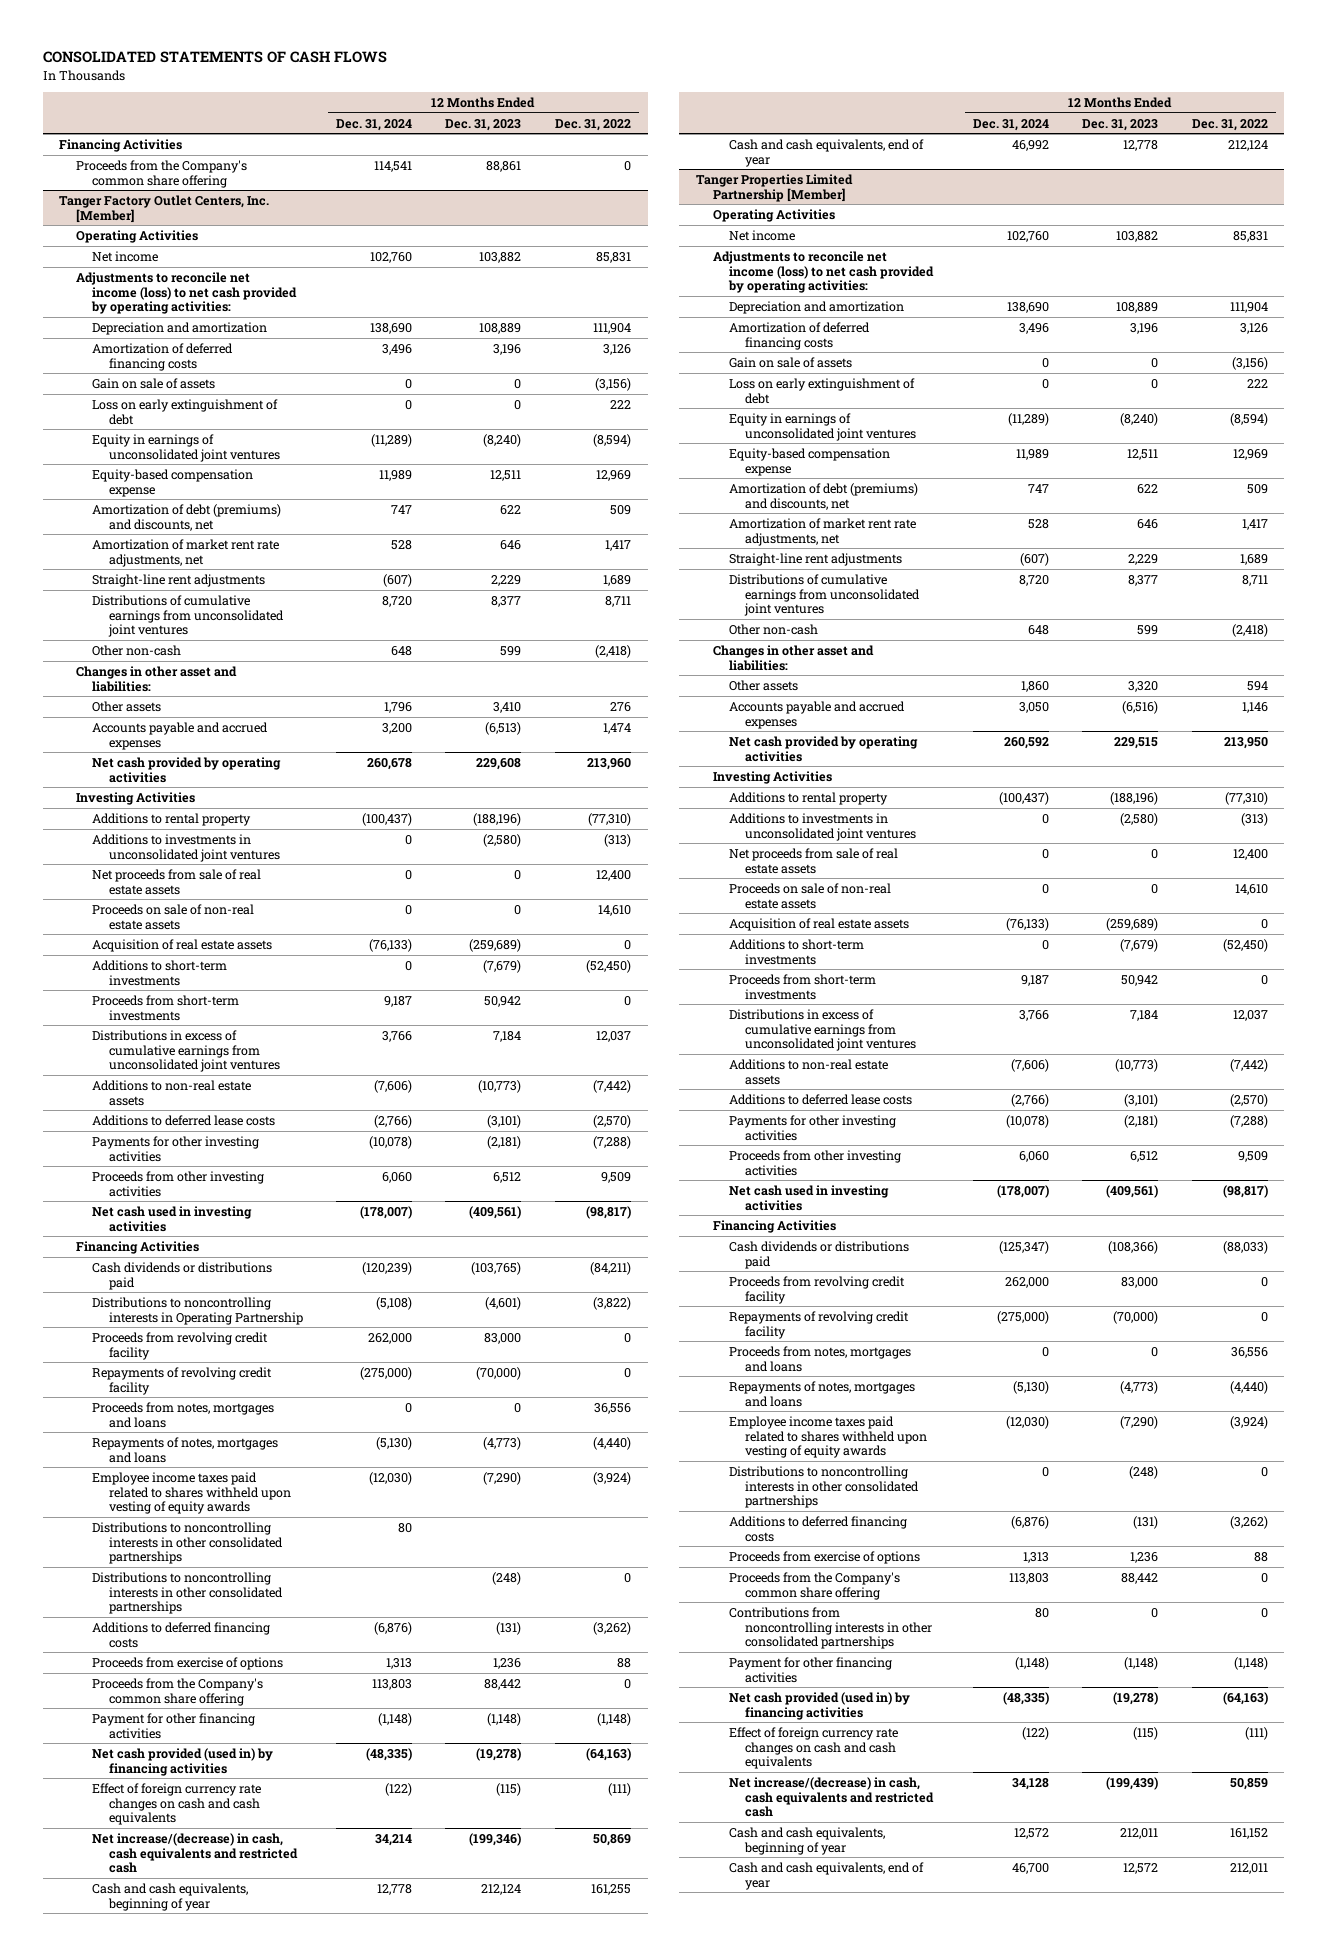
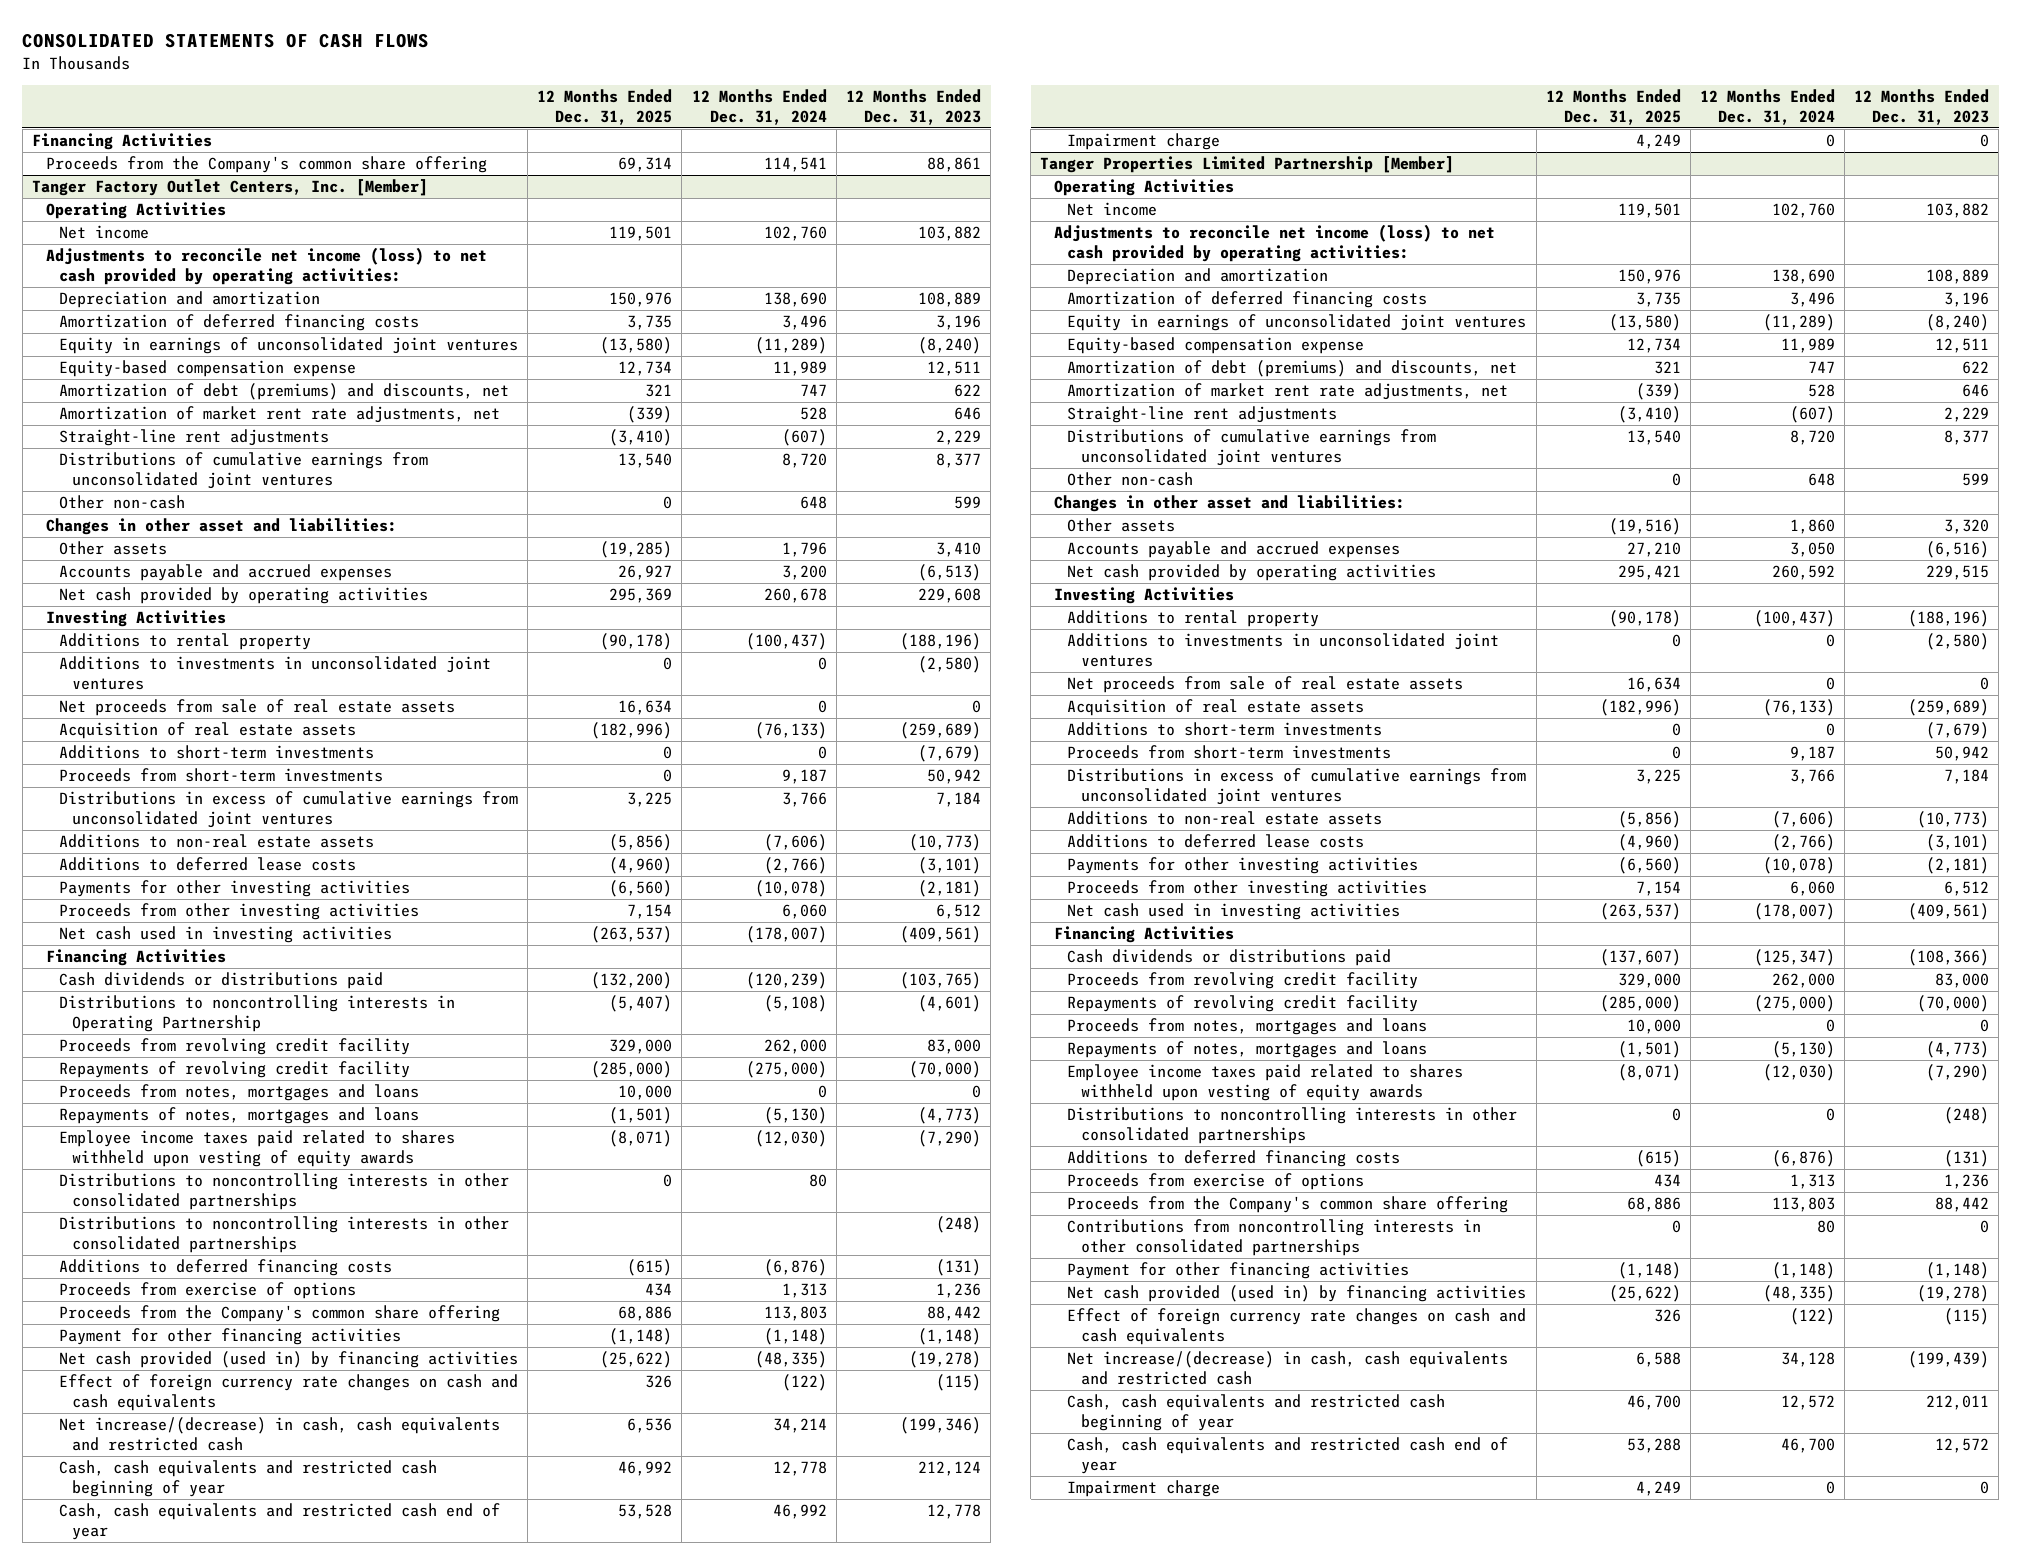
- | 12 Months Ended Dec. 31, 2024 | 12 Months Ended Dec. 31, 2023 | 12 Months Ended Dec. 31, 2022
+ | 12 Months Ended Dec. 31, 2025 | 12 Months Ended Dec. 31, 2024 | 12 Months Ended Dec. 31, 2023
@ Tanger Factory Outlet Centers, Inc. [Member]
- Gain on sale of assets | 0 | 0 | (3,156)
- Loss on early extinguishment of debt | 0 | 0 | 222
- Proceeds on sale of non-real estate assets | 0 | 0 | 14,610
- Cash and cash equivalents, beginning of year | 12,778 | 212,124 | 161,255
- Cash and cash equivalents, end of year | 46,992 | 12,778 | 212,124
+ Cash, cash equivalents and restricted cash beginning of year | 46,992 | 12,778 | 212,124
+ Cash, cash equivalents and restricted cash end of year | 53,528 | 46,992 | 12,778
+ Impairment charge | 4,249 | 0 | 0
@ Tanger Properties Limited Partnership [Member]
- Gain on sale of assets | 0 | 0 | (3,156)
- Loss on early extinguishment of debt | 0 | 0 | 222
- Proceeds on sale of non-real estate assets | 0 | 0 | 14,610
- Cash and cash equivalents, beginning of year | 12,572 | 212,011 | 161,152
- Cash and cash equivalents, end of year | 46,700 | 12,572 | 212,011
+ Cash, cash equivalents and restricted cash beginning of year | 46,700 | 12,572 | 212,011
+ Cash, cash equivalents and restricted cash end of year | 53,288 | 46,700 | 12,572
+ Impairment charge | 4,249 | 0 | 0

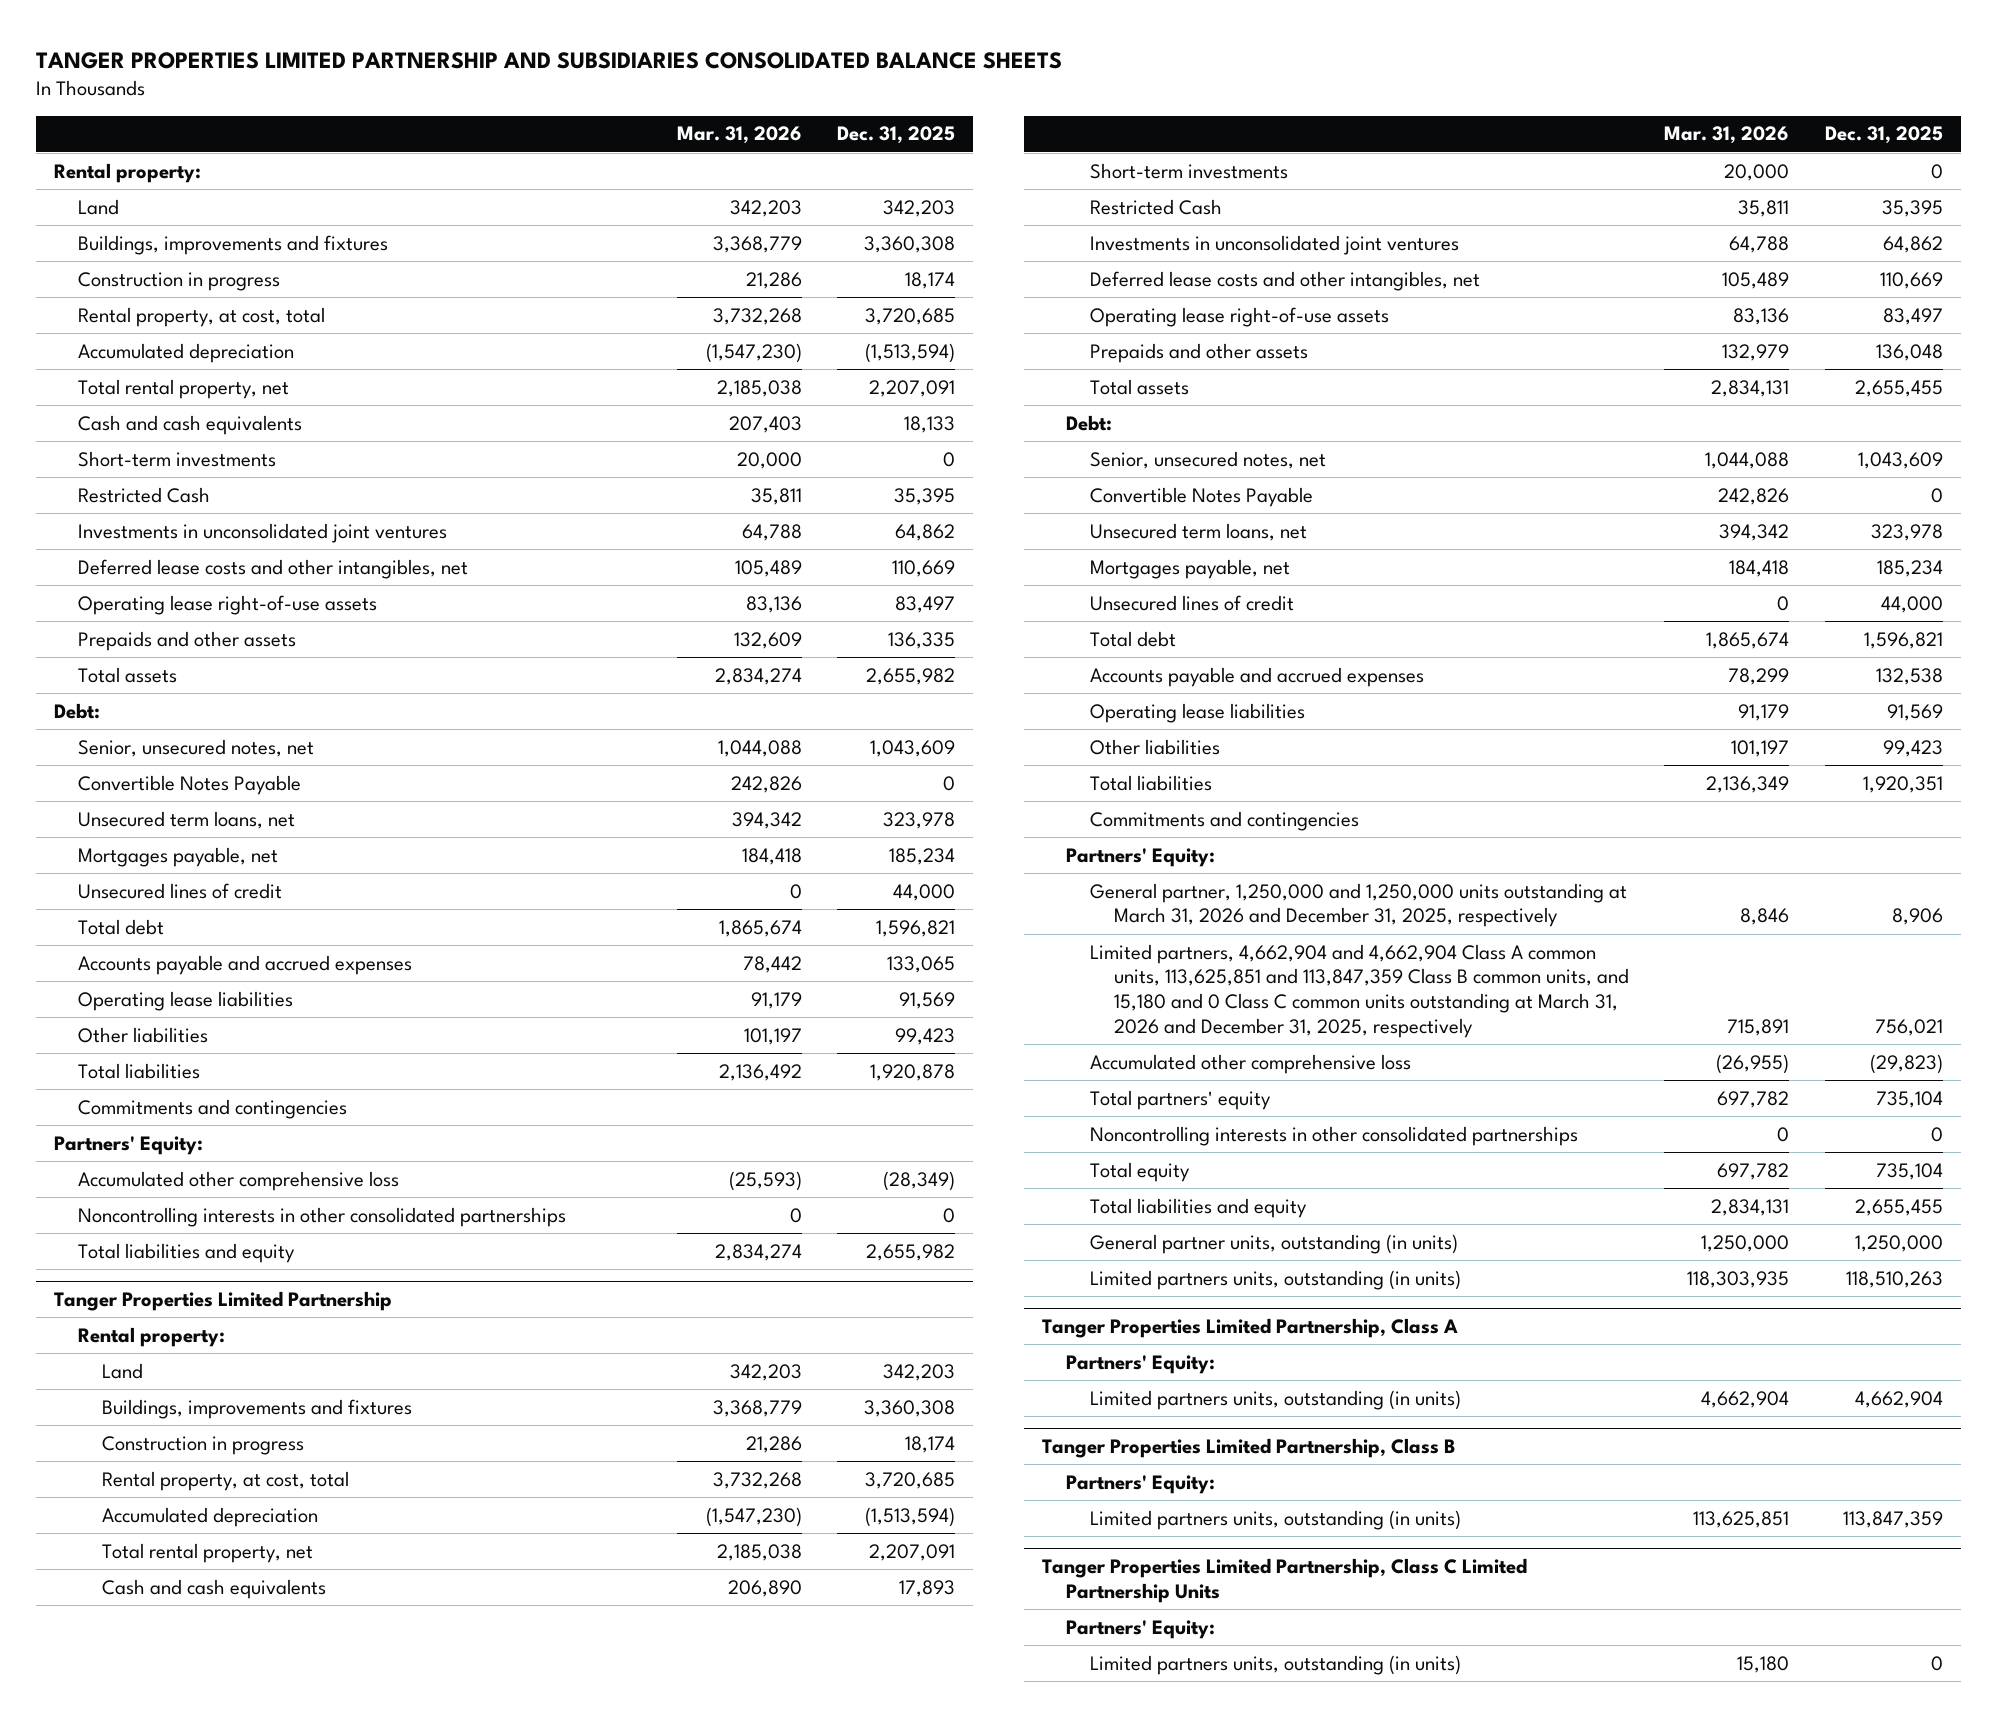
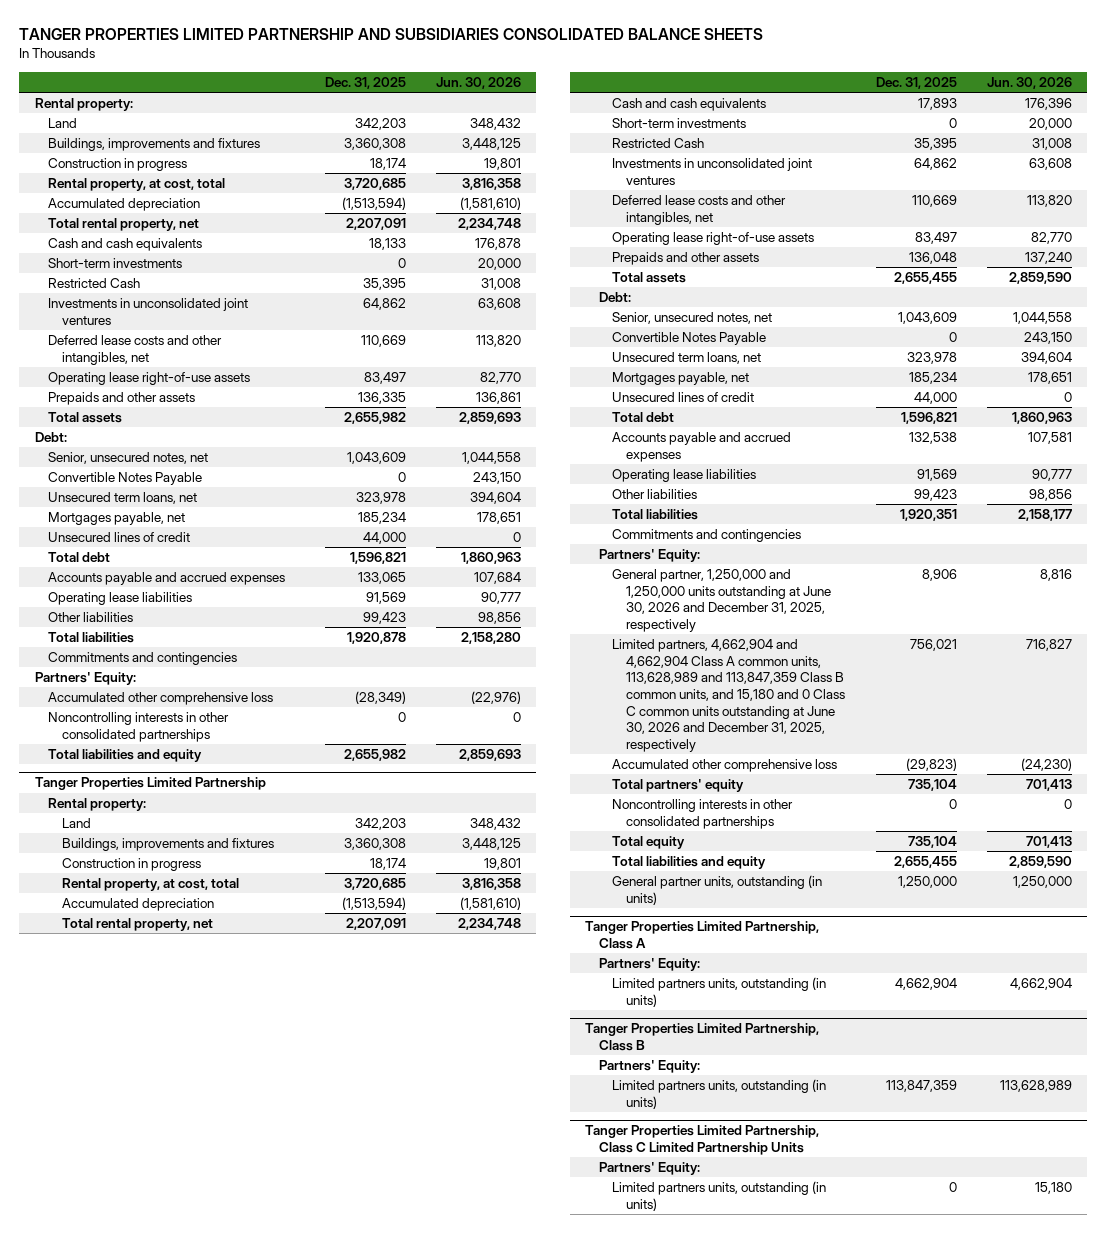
- | Mar. 31, 2026 | Dec. 31, 2025
+ | Dec. 31, 2025 | Jun. 30, 2026
@ Tanger Properties Limited Partnership
- General partner, 1,250,000 and 1,250,000 units outstanding at March 31, 2026 and December 31, 2025, respectively | 8,846 | 8,906
- Limited partners, 4,662,904 and 4,662,904 Class A common units, 113,625,851 and 113,847,359 Class B common units, and 15,180 and 0 Class C common units outstanding at March 31, 2026 and December 31, 2025, respectively | 715,891 | 756,021
+ General partner, 1,250,000 and 1,250,000 units outstanding at June 30, 2026 and December 31, 2025, respectively | 8,906 | 8,816
+ Limited partners, 4,662,904 and 4,662,904 Class A common units, 113,628,989 and 113,847,359 Class B common units, and 15,180 and 0 Class C common units outstanding at June 30, 2026 and December 31, 2025, respectively | 756,021 | 716,827
- Limited partners units, outstanding (in units) | 118,303,935 | 118,510,263

